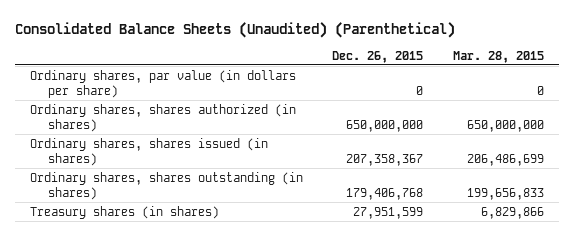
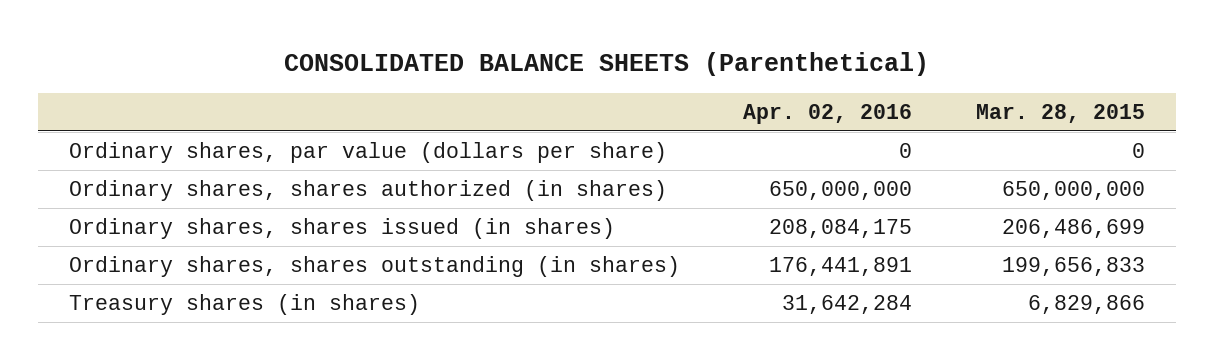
- Consolidated Balance Sheets (Unaudited) (Parenthetical)
+ CONSOLIDATED BALANCE SHEETS (Parenthetical)
- | Dec. 26, 2015 | Mar. 28, 2015
+ | Apr. 02, 2016 | Mar. 28, 2015
- Ordinary shares, par value (in dollars per share) | 0 | 0
+ Ordinary shares, par value (dollars per share) | 0 | 0

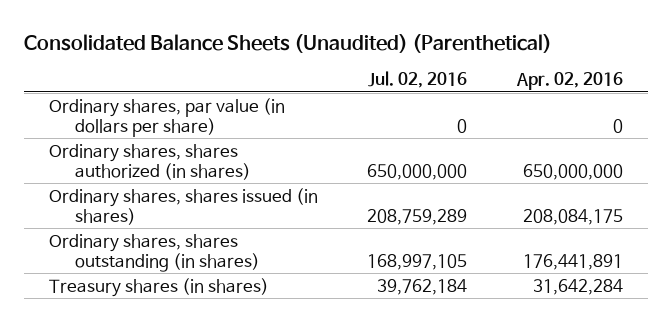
- CONSOLIDATED BALANCE SHEETS (Parenthetical)
+ Consolidated Balance Sheets (Unaudited) (Parenthetical)
- | Apr. 02, 2016 | Mar. 28, 2015
+ | Jul. 02, 2016 | Apr. 02, 2016
- Ordinary shares, par value (dollars per share) | 0 | 0
+ Ordinary shares, par value (in dollars per share) | 0 | 0

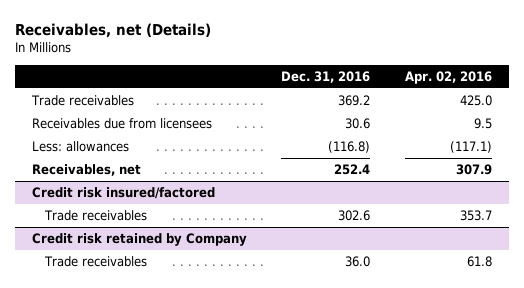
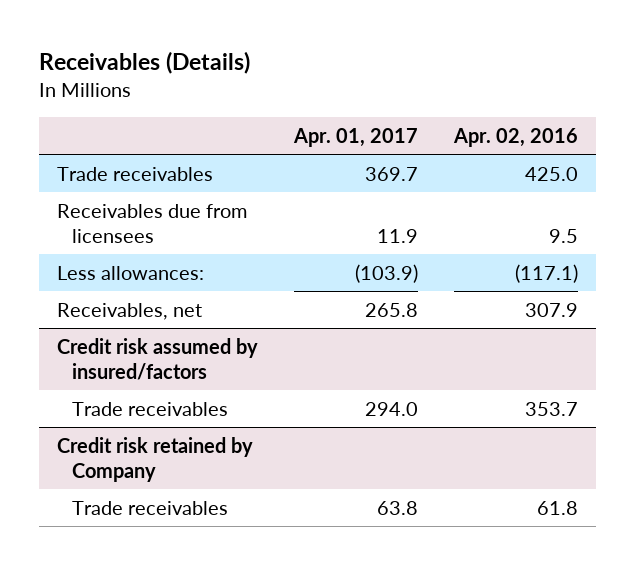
- Receivables, net (Details)
+ Receivables (Details)
- | Dec. 31, 2016 | Apr. 02, 2016
+ | Apr. 01, 2017 | Apr. 02, 2016
- Less: allowances | (116.8) | (117.1)
+ Less allowances: | (103.9) | (117.1)
- Credit risk insured/factored
+ Credit risk assumed by insured/factors

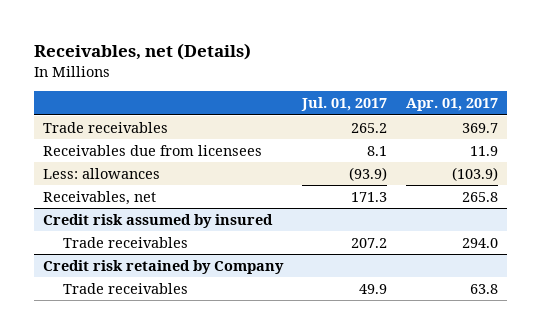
- Receivables (Details)
+ Receivables, net (Details)
- | Apr. 01, 2017 | Apr. 02, 2016
+ | Jul. 01, 2017 | Apr. 01, 2017
- Less allowances: | (103.9) | (117.1)
+ Less: allowances | (93.9) | (103.9)
- Credit risk assumed by insured/factors
+ Credit risk assumed by insured

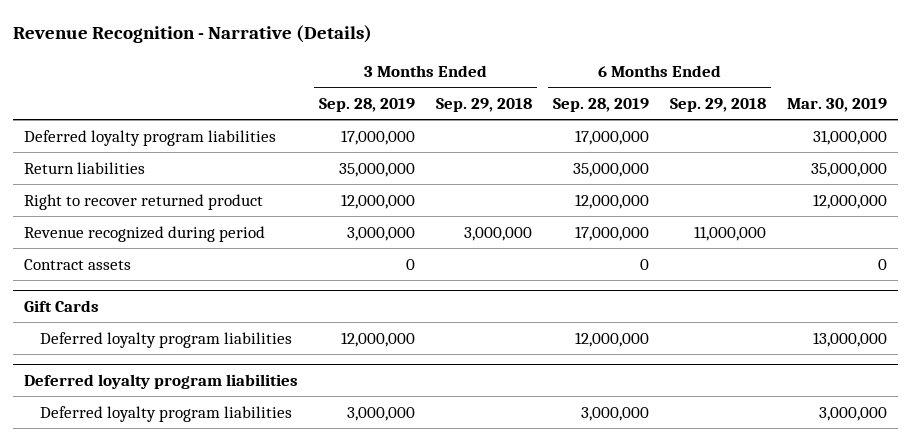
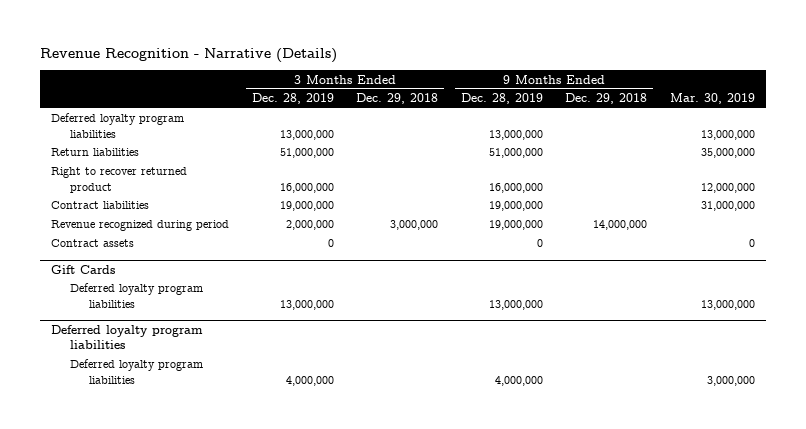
- | 3 Months Ended Sep. 28, 2019 | 3 Months Ended Sep. 29, 2018 | 6 Months Ended Sep. 28, 2019 | 6 Months Ended Sep. 29, 2018 | Mar. 30, 2019
+ | 3 Months Ended Dec. 28, 2019 | 3 Months Ended Dec. 29, 2018 | 9 Months Ended Dec. 28, 2019 | 9 Months Ended Dec. 29, 2018 | Mar. 30, 2019
- Deferred loyalty program liabilities | 17,000,000 | | 17,000,000 | | 31,000,000
+ Deferred loyalty program liabilities | 13,000,000 | | 13,000,000 | | 13,000,000
+ Contract liabilities | 19,000,000 | | 19,000,000 | | 31,000,000

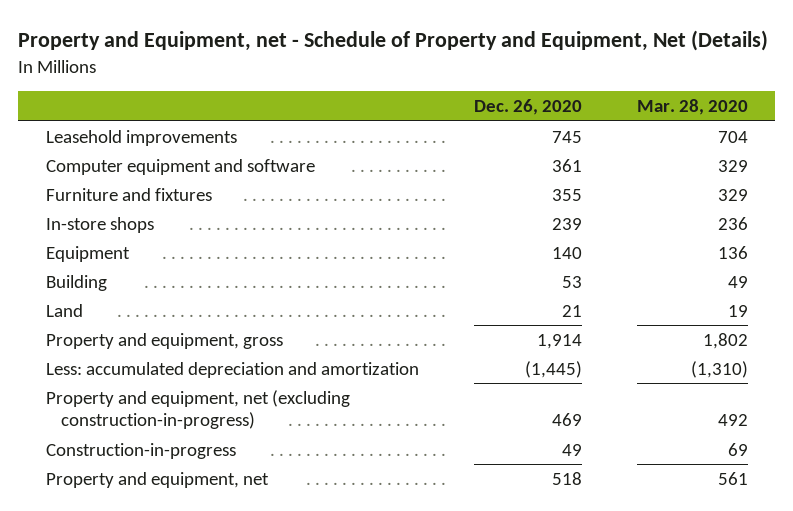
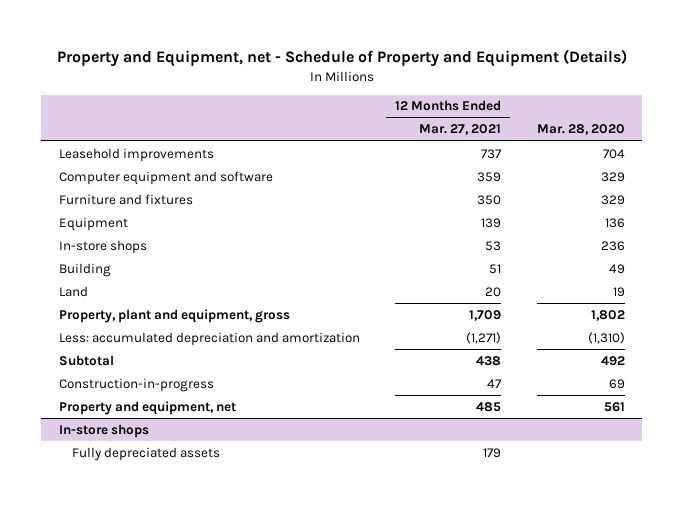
- Property and Equipment, net - Schedule of Property and Equipment, Net (Details)
+ Property and Equipment, net - Schedule of Property and Equipment (Details)
- | Dec. 26, 2020 | Mar. 28, 2020
+ | 12 Months Ended Mar. 27, 2021 | Mar. 28, 2020
moved down: In-store shops | 53 | 236
- Property and equipment, gross | 1,914 | 1,802
+ Property, plant and equipment, gross | 1,709 | 1,802
- Property and equipment, net (excluding construction-in-progress) | 469 | 492
+ Subtotal | 438 | 492
+ In-store shops
+ Fully depreciated assets | 179 |

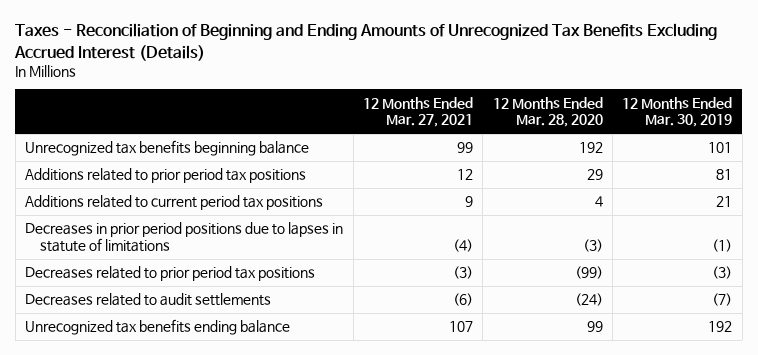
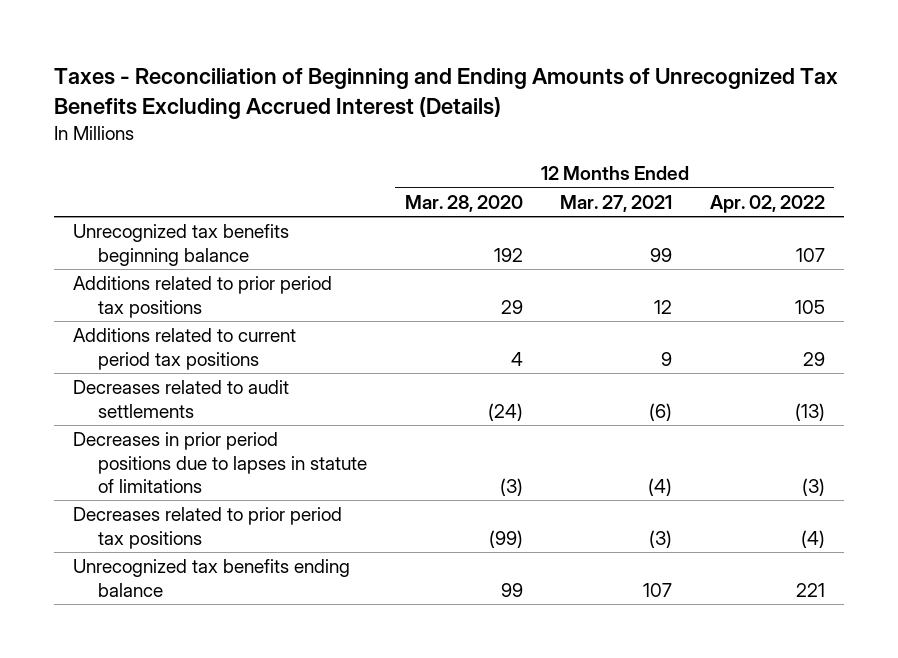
- | 12 Months Ended Mar. 27, 2021 | 12 Months Ended Mar. 28, 2020 | 12 Months Ended Mar. 30, 2019
+ | 12 Months Ended Mar. 28, 2020 | 12 Months Ended Mar. 27, 2021 | 12 Months Ended Apr. 02, 2022
moved up: Decreases related to audit settlements | (24) | (6) | (13)

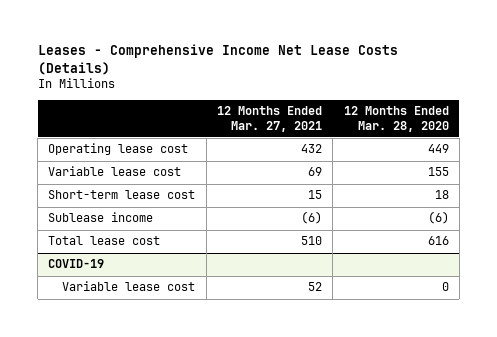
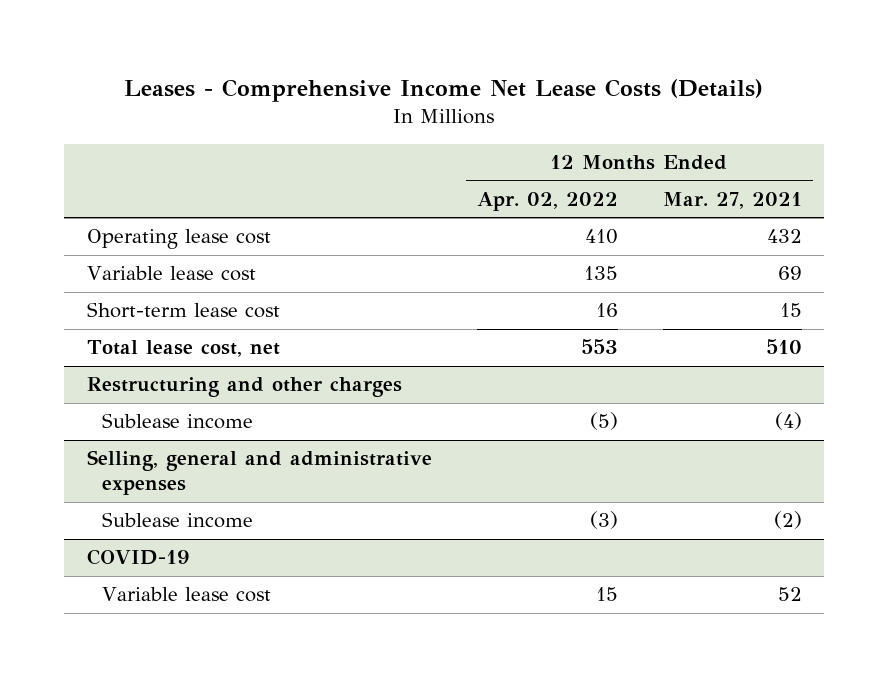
- | 12 Months Ended Mar. 27, 2021 | 12 Months Ended Mar. 28, 2020
+ | 12 Months Ended Apr. 02, 2022 | 12 Months Ended Mar. 27, 2021
- Sublease income | (6) | (6)
- Total lease cost | 510 | 616
+ Total lease cost, net | 553 | 510
+ Restructuring and other charges
+ Sublease income | (5) | (4)
+ Selling, general and administrative expenses
+ Sublease income | (3) | (2)

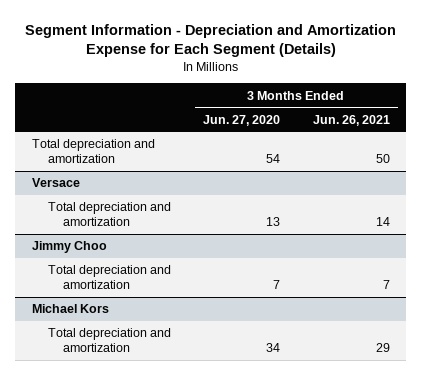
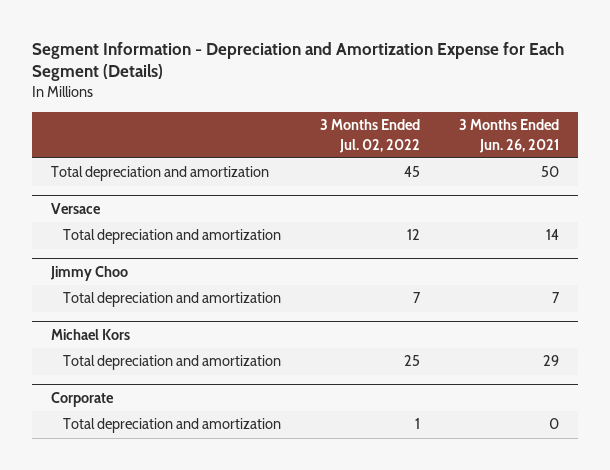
- | 3 Months Ended Jun. 27, 2020 | 3 Months Ended Jun. 26, 2021
+ | 3 Months Ended Jul. 02, 2022 | 3 Months Ended Jun. 26, 2021
+ Corporate
+ Total depreciation and amortization | 1 | 0

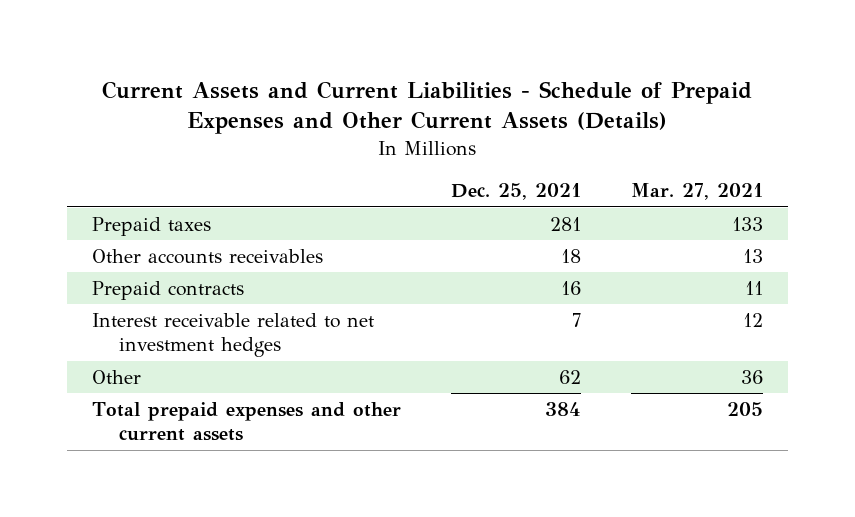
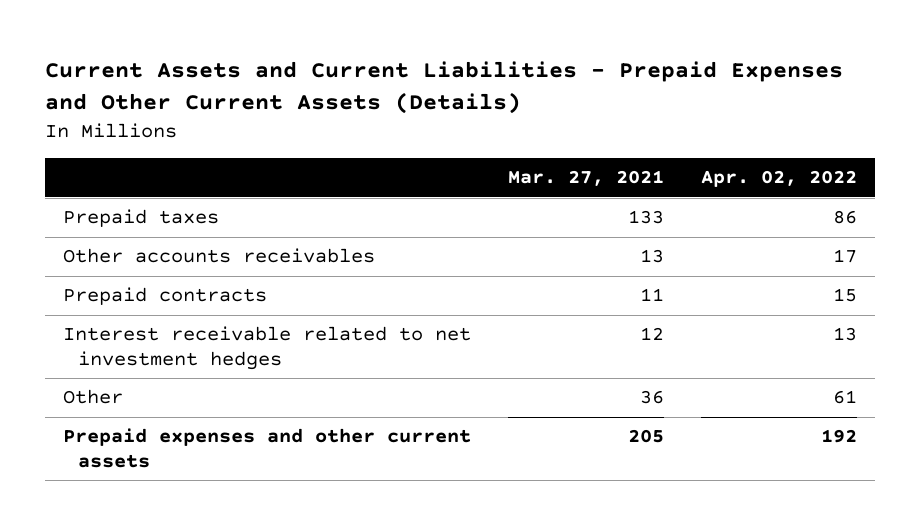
- Current Assets and Current Liabilities - Schedule of Prepaid Expenses and Other Current Assets (Details)
+ Current Assets and Current Liabilities - Prepaid Expenses and Other Current Assets (Details)
- | Dec. 25, 2021 | Mar. 27, 2021
+ | Mar. 27, 2021 | Apr. 02, 2022
- Total prepaid expenses and other current assets | 384 | 205
+ Prepaid expenses and other current assets | 205 | 192

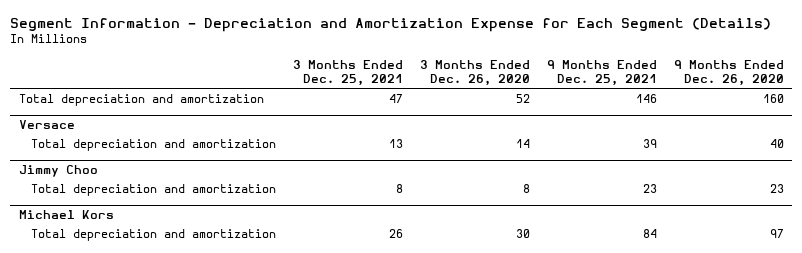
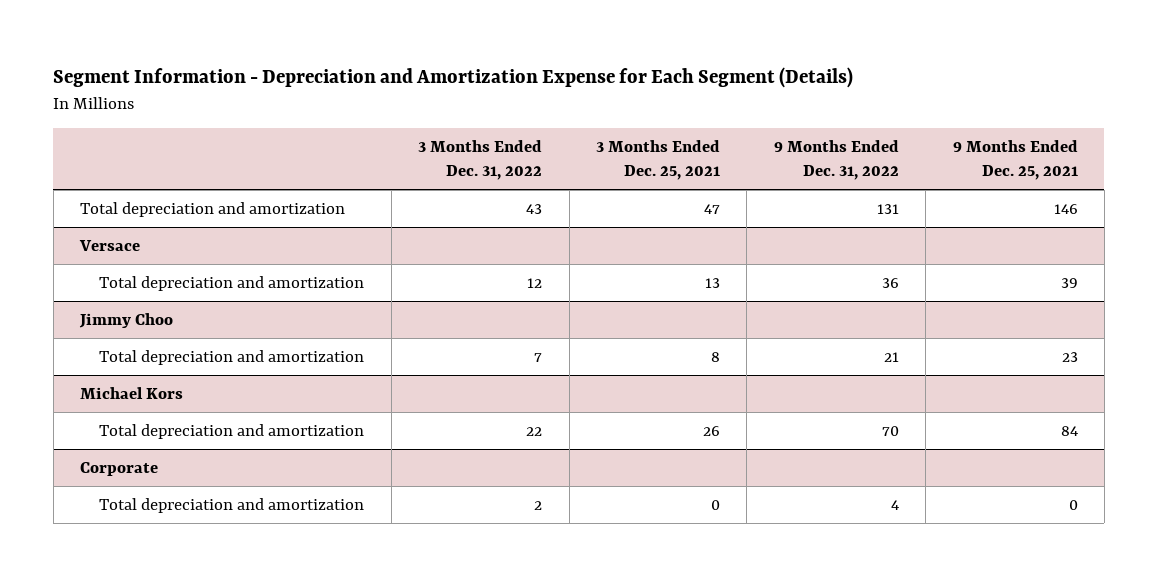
- | 3 Months Ended Dec. 25, 2021 | 3 Months Ended Dec. 26, 2020 | 9 Months Ended Dec. 25, 2021 | 9 Months Ended Dec. 26, 2020
+ | 3 Months Ended Dec. 31, 2022 | 3 Months Ended Dec. 25, 2021 | 9 Months Ended Dec. 31, 2022 | 9 Months Ended Dec. 25, 2021
+ Corporate
+ Total depreciation and amortization | 2 | 0 | 4 | 0

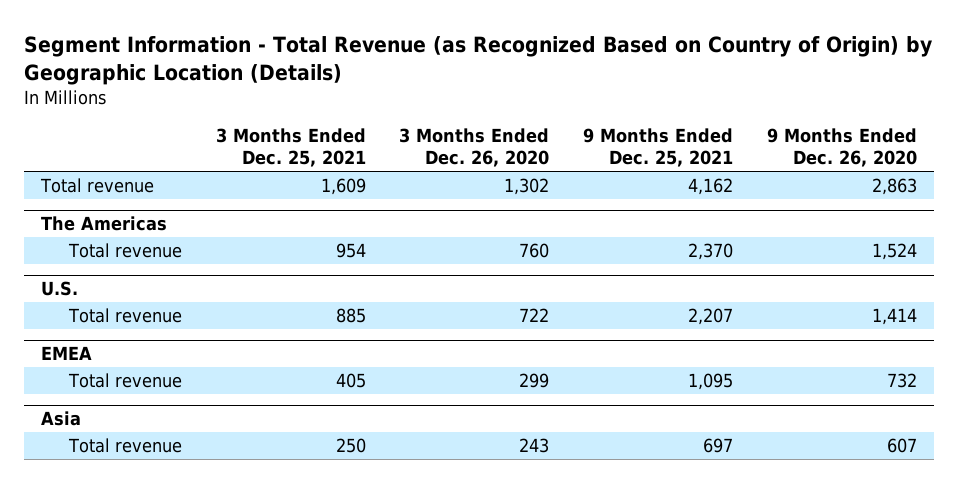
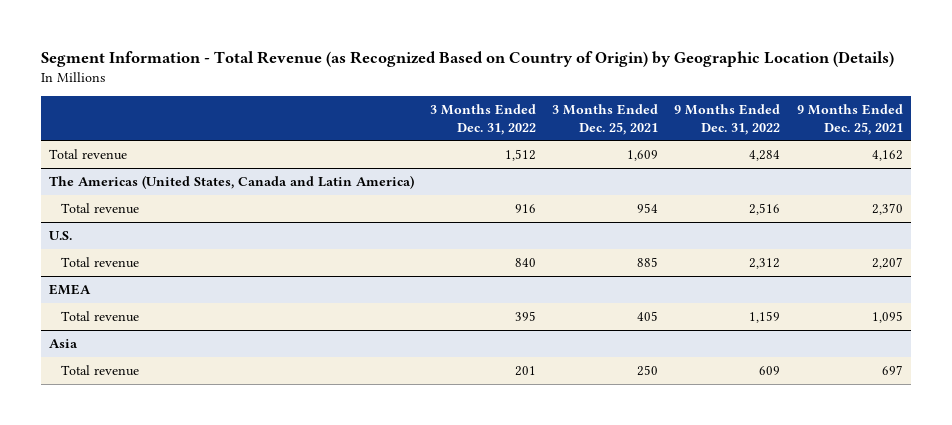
- | 3 Months Ended Dec. 25, 2021 | 3 Months Ended Dec. 26, 2020 | 9 Months Ended Dec. 25, 2021 | 9 Months Ended Dec. 26, 2020
+ | 3 Months Ended Dec. 31, 2022 | 3 Months Ended Dec. 25, 2021 | 9 Months Ended Dec. 31, 2022 | 9 Months Ended Dec. 25, 2021
- The Americas
+ The Americas (United States, Canada and Latin America)

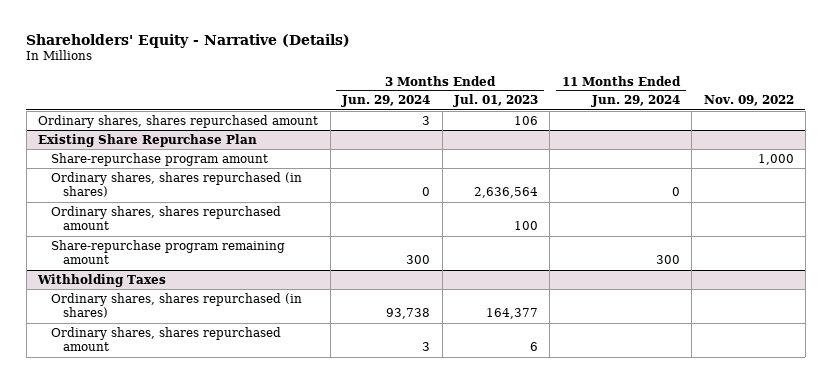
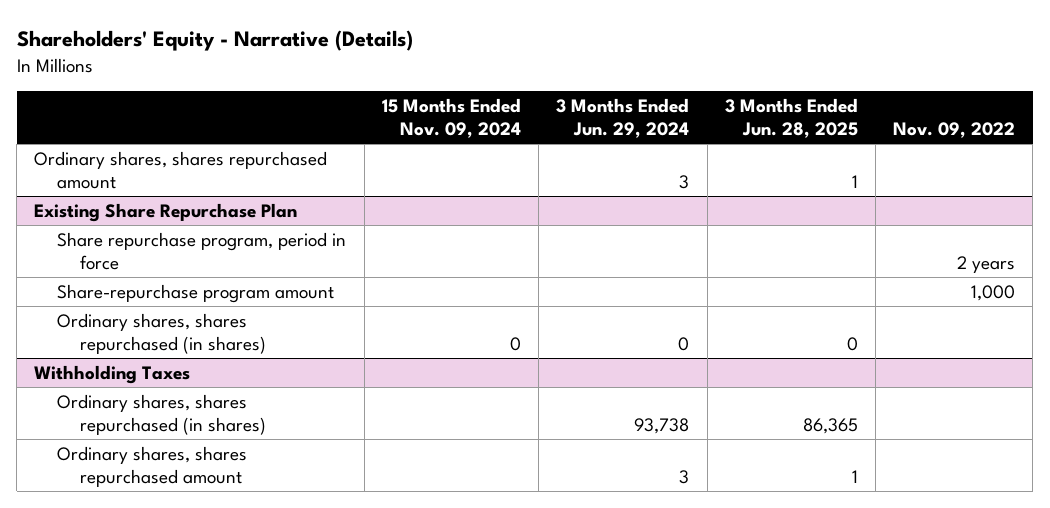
- | 3 Months Ended Jun. 29, 2024 | 3 Months Ended Jul. 01, 2023 | 11 Months Ended Jun. 29, 2024 | Nov. 09, 2022
+ | 15 Months Ended Nov. 09, 2024 | 3 Months Ended Jun. 29, 2024 | 3 Months Ended Jun. 28, 2025 | Nov. 09, 2022
@ Existing Share Repurchase Plan
+ Share repurchase program, period in force | | | | 2 years
- Ordinary shares, shares repurchased amount | | 100 | |
- Share-repurchase program remaining amount | 300 | | 300 |

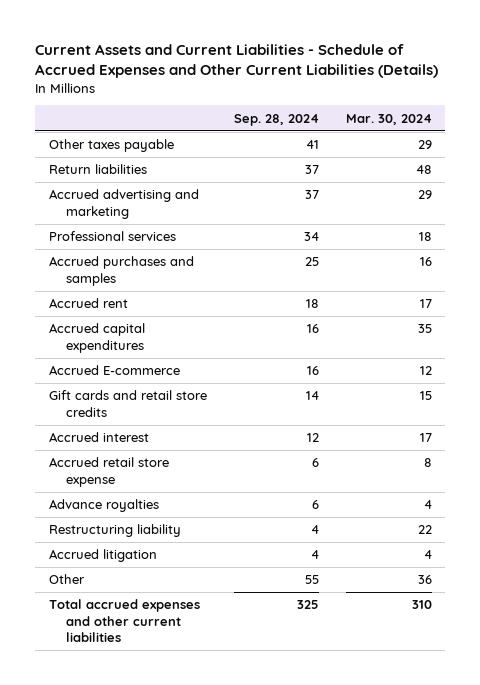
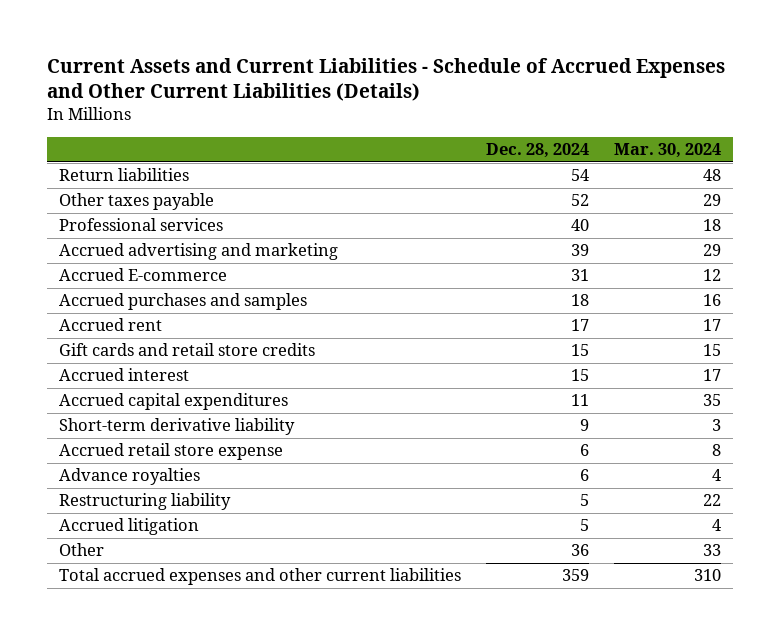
- | Sep. 28, 2024 | Mar. 30, 2024
+ | Dec. 28, 2024 | Mar. 30, 2024
moved down: Other taxes payable | 52 | 29
moved down: Accrued advertising and marketing | 39 | 29
moved up: Accrued E-commerce | 31 | 12
moved down: Accrued capital expenditures | 11 | 35
+ Short-term derivative liability | 9 | 3
- Other | 55 | 36
+ Other | 36 | 33

